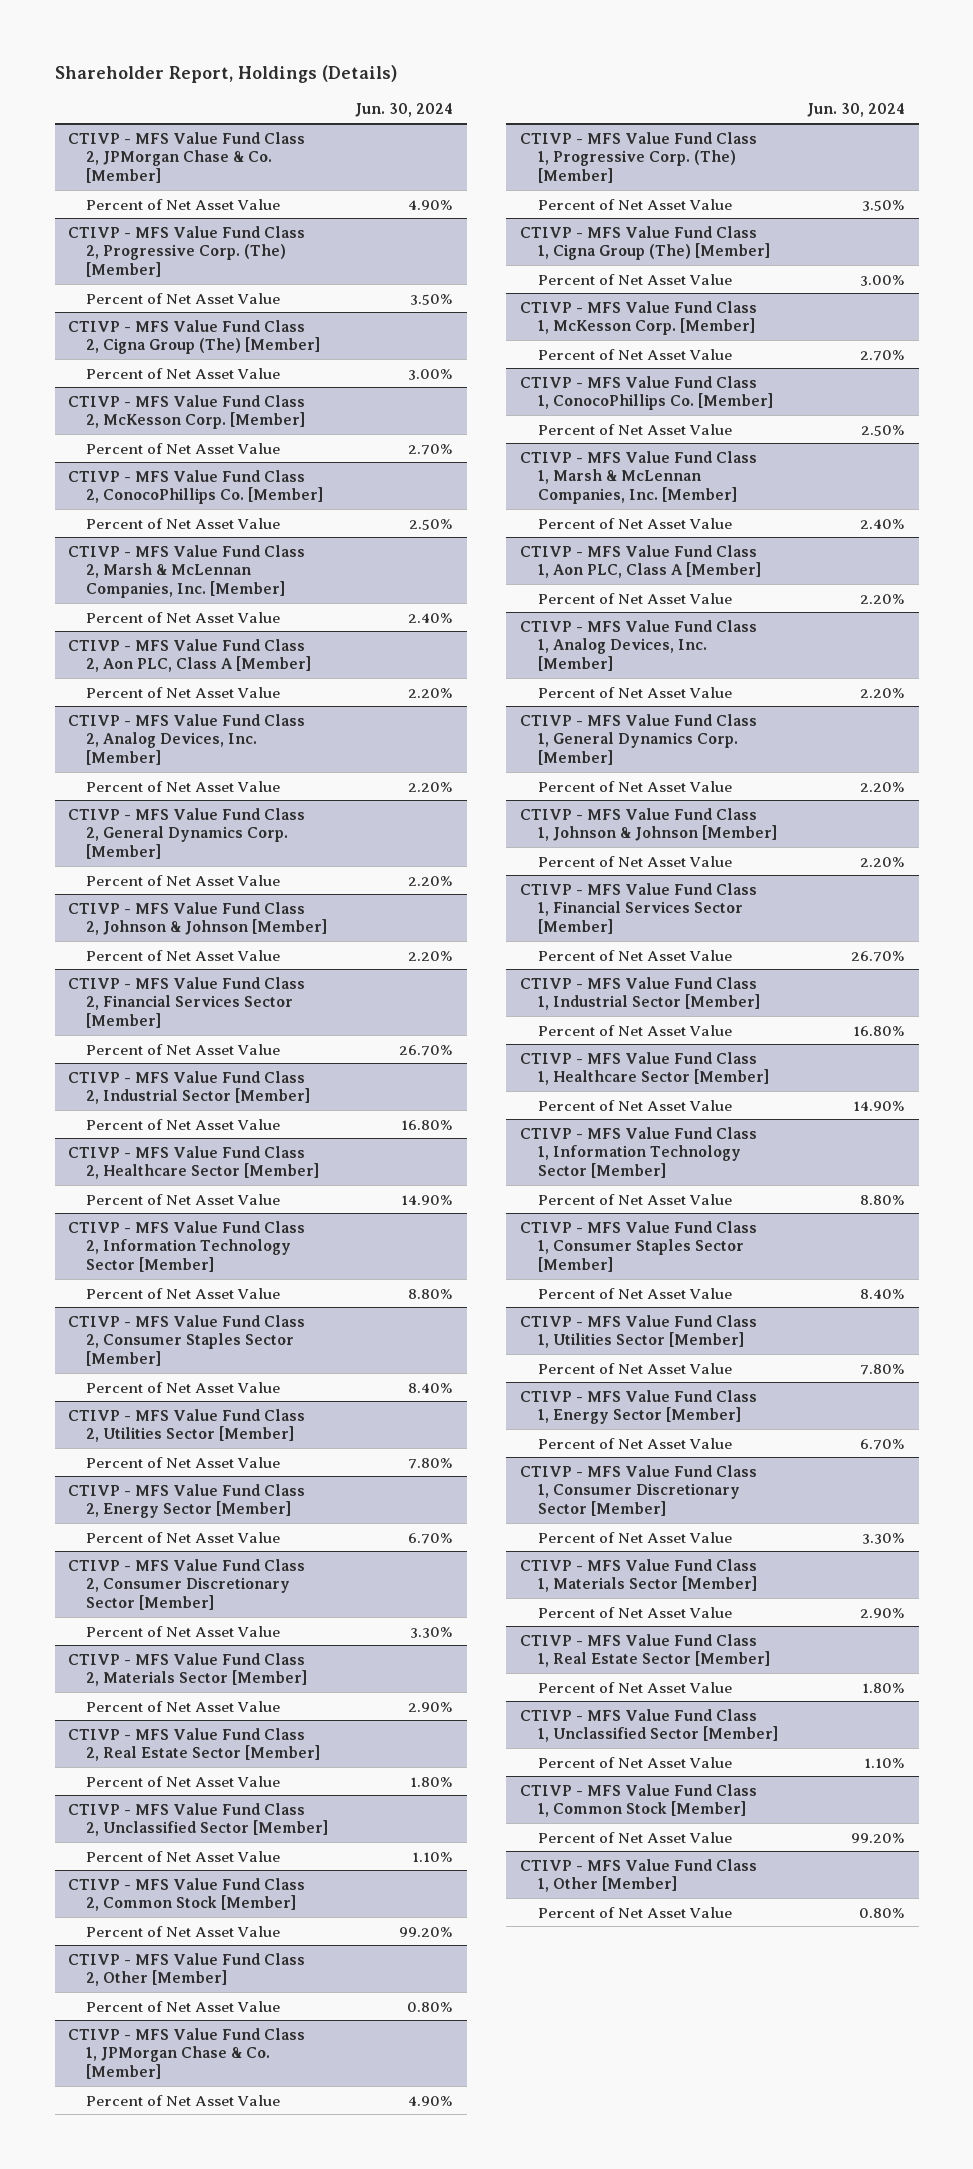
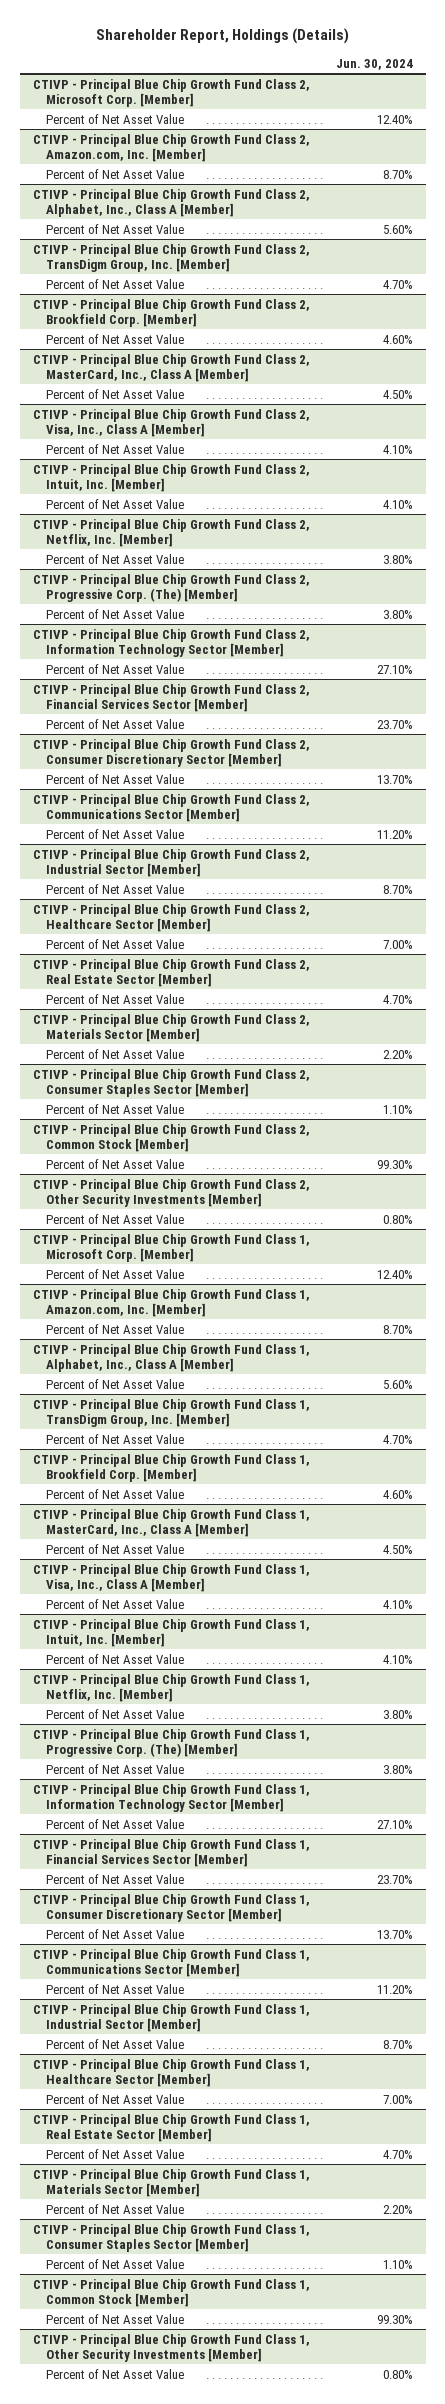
- CTIVP - MFS Value Fund Class 2, JPMorgan Chase & Co. [Member]
- Percent of Net Asset Value | 4.90%
- CTIVP - MFS Value Fund Class 2, Progressive Corp. (The) [Member]
- Percent of Net Asset Value | 3.50%
- CTIVP - MFS Value Fund Class 2, Cigna Group (The) [Member]
- Percent of Net Asset Value | 3.00%
- CTIVP - MFS Value Fund Class 2, McKesson Corp. [Member]
- Percent of Net Asset Value | 2.70%
- CTIVP - MFS Value Fund Class 2, ConocoPhillips Co. [Member]
- Percent of Net Asset Value | 2.50%
- CTIVP - MFS Value Fund Class 2, Marsh & McLennan Companies, Inc. [Member]
- Percent of Net Asset Value | 2.40%
- CTIVP - MFS Value Fund Class 2, Aon PLC, Class A [Member]
- Percent of Net Asset Value | 2.20%
- CTIVP - MFS Value Fund Class 2, Analog Devices, Inc. [Member]
- Percent of Net Asset Value | 2.20%
- CTIVP - MFS Value Fund Class 2, General Dynamics Corp. [Member]
- Percent of Net Asset Value | 2.20%
- CTIVP - MFS Value Fund Class 2, Johnson & Johnson [Member]
+ CTIVP - Principal Blue Chip Growth Fund Class 2, Microsoft Corp. [Member]
+ Percent of Net Asset Value | 12.40%
+ CTIVP - Principal Blue Chip Growth Fund Class 2, Amazon.com, Inc. [Member]
+ Percent of Net Asset Value | 8.70%
+ CTIVP - Principal Blue Chip Growth Fund Class 2, Alphabet, Inc., Class A [Member]
+ Percent of Net Asset Value | 5.60%
+ CTIVP - Principal Blue Chip Growth Fund Class 2, TransDigm Group, Inc. [Member]
+ Percent of Net Asset Value | 4.70%
+ CTIVP - Principal Blue Chip Growth Fund Class 2, Brookfield Corp. [Member]
+ Percent of Net Asset Value | 4.60%
+ CTIVP - Principal Blue Chip Growth Fund Class 2, MasterCard, Inc., Class A [Member]
+ Percent of Net Asset Value | 4.50%
+ CTIVP - Principal Blue Chip Growth Fund Class 2, Visa, Inc., Class A [Member]
+ Percent of Net Asset Value | 4.10%
+ CTIVP - Principal Blue Chip Growth Fund Class 2, Intuit, Inc. [Member]
+ Percent of Net Asset Value | 4.10%
+ CTIVP - Principal Blue Chip Growth Fund Class 2, Netflix, Inc. [Member]
+ Percent of Net Asset Value | 3.80%
+ CTIVP - Principal Blue Chip Growth Fund Class 2, Progressive Corp. (The) [Member]
+ Percent of Net Asset Value | 3.80%
+ CTIVP - Principal Blue Chip Growth Fund Class 2, Information Technology Sector [Member]
+ Percent of Net Asset Value | 27.10%
+ CTIVP - Principal Blue Chip Growth Fund Class 2, Financial Services Sector [Member]
+ Percent of Net Asset Value | 23.70%
+ CTIVP - Principal Blue Chip Growth Fund Class 2, Consumer Discretionary Sector [Member]
+ Percent of Net Asset Value | 13.70%
+ CTIVP - Principal Blue Chip Growth Fund Class 2, Communications Sector [Member]
+ Percent of Net Asset Value | 11.20%
+ CTIVP - Principal Blue Chip Growth Fund Class 2, Industrial Sector [Member]
+ Percent of Net Asset Value | 8.70%
+ CTIVP - Principal Blue Chip Growth Fund Class 2, Healthcare Sector [Member]
+ Percent of Net Asset Value | 7.00%
+ CTIVP - Principal Blue Chip Growth Fund Class 2, Real Estate Sector [Member]
+ Percent of Net Asset Value | 4.70%
+ CTIVP - Principal Blue Chip Growth Fund Class 2, Materials Sector [Member]
- CTIVP - MFS Value Fund Class 2, Financial Services Sector [Member]
- Percent of Net Asset Value | 26.70%
- CTIVP - MFS Value Fund Class 2, Industrial Sector [Member]
- Percent of Net Asset Value | 16.80%
- CTIVP - MFS Value Fund Class 2, Healthcare Sector [Member]
- Percent of Net Asset Value | 14.90%
- CTIVP - MFS Value Fund Class 2, Information Technology Sector [Member]
- Percent of Net Asset Value | 8.80%
- CTIVP - MFS Value Fund Class 2, Consumer Staples Sector [Member]
- Percent of Net Asset Value | 8.40%
- CTIVP - MFS Value Fund Class 2, Utilities Sector [Member]
- Percent of Net Asset Value | 7.80%
- CTIVP - MFS Value Fund Class 2, Energy Sector [Member]
- Percent of Net Asset Value | 6.70%
- CTIVP - MFS Value Fund Class 2, Consumer Discretionary Sector [Member]
- Percent of Net Asset Value | 3.30%
- CTIVP - MFS Value Fund Class 2, Materials Sector [Member]
- Percent of Net Asset Value | 2.90%
- CTIVP - MFS Value Fund Class 2, Real Estate Sector [Member]
- Percent of Net Asset Value | 1.80%
- CTIVP - MFS Value Fund Class 2, Unclassified Sector [Member]
+ CTIVP - Principal Blue Chip Growth Fund Class 2, Consumer Staples Sector [Member]
- CTIVP - MFS Value Fund Class 2, Common Stock [Member]
- Percent of Net Asset Value | 99.20%
- CTIVP - MFS Value Fund Class 2, Other [Member]
+ CTIVP - Principal Blue Chip Growth Fund Class 2, Common Stock [Member]
+ Percent of Net Asset Value | 99.30%
+ CTIVP - Principal Blue Chip Growth Fund Class 2, Other Security Investments [Member]
- CTIVP - MFS Value Fund Class 1, JPMorgan Chase & Co. [Member]
- Percent of Net Asset Value | 4.90%
- CTIVP - MFS Value Fund Class 1, Progressive Corp. (The) [Member]
- Percent of Net Asset Value | 3.50%
- CTIVP - MFS Value Fund Class 1, Cigna Group (The) [Member]
- Percent of Net Asset Value | 3.00%
- CTIVP - MFS Value Fund Class 1, McKesson Corp. [Member]
- Percent of Net Asset Value | 2.70%
- CTIVP - MFS Value Fund Class 1, ConocoPhillips Co. [Member]
- Percent of Net Asset Value | 2.50%
- CTIVP - MFS Value Fund Class 1, Marsh & McLennan Companies, Inc. [Member]
- Percent of Net Asset Value | 2.40%
- CTIVP - MFS Value Fund Class 1, Aon PLC, Class A [Member]
- Percent of Net Asset Value | 2.20%
- CTIVP - MFS Value Fund Class 1, Analog Devices, Inc. [Member]
- Percent of Net Asset Value | 2.20%
- CTIVP - MFS Value Fund Class 1, General Dynamics Corp. [Member]
- Percent of Net Asset Value | 2.20%
- CTIVP - MFS Value Fund Class 1, Johnson & Johnson [Member]
+ CTIVP - Principal Blue Chip Growth Fund Class 1, Microsoft Corp. [Member]
+ Percent of Net Asset Value | 12.40%
+ CTIVP - Principal Blue Chip Growth Fund Class 1, Amazon.com, Inc. [Member]
+ Percent of Net Asset Value | 8.70%
+ CTIVP - Principal Blue Chip Growth Fund Class 1, Alphabet, Inc., Class A [Member]
+ Percent of Net Asset Value | 5.60%
+ CTIVP - Principal Blue Chip Growth Fund Class 1, TransDigm Group, Inc. [Member]
+ Percent of Net Asset Value | 4.70%
+ CTIVP - Principal Blue Chip Growth Fund Class 1, Brookfield Corp. [Member]
+ Percent of Net Asset Value | 4.60%
+ CTIVP - Principal Blue Chip Growth Fund Class 1, MasterCard, Inc., Class A [Member]
+ Percent of Net Asset Value | 4.50%
+ CTIVP - Principal Blue Chip Growth Fund Class 1, Visa, Inc., Class A [Member]
+ Percent of Net Asset Value | 4.10%
+ CTIVP - Principal Blue Chip Growth Fund Class 1, Intuit, Inc. [Member]
+ Percent of Net Asset Value | 4.10%
+ CTIVP - Principal Blue Chip Growth Fund Class 1, Netflix, Inc. [Member]
+ Percent of Net Asset Value | 3.80%
+ CTIVP - Principal Blue Chip Growth Fund Class 1, Progressive Corp. (The) [Member]
+ Percent of Net Asset Value | 3.80%
+ CTIVP - Principal Blue Chip Growth Fund Class 1, Information Technology Sector [Member]
+ Percent of Net Asset Value | 27.10%
+ CTIVP - Principal Blue Chip Growth Fund Class 1, Financial Services Sector [Member]
+ Percent of Net Asset Value | 23.70%
+ CTIVP - Principal Blue Chip Growth Fund Class 1, Consumer Discretionary Sector [Member]
+ Percent of Net Asset Value | 13.70%
+ CTIVP - Principal Blue Chip Growth Fund Class 1, Communications Sector [Member]
+ Percent of Net Asset Value | 11.20%
+ CTIVP - Principal Blue Chip Growth Fund Class 1, Industrial Sector [Member]
+ Percent of Net Asset Value | 8.70%
+ CTIVP - Principal Blue Chip Growth Fund Class 1, Healthcare Sector [Member]
+ Percent of Net Asset Value | 7.00%
+ CTIVP - Principal Blue Chip Growth Fund Class 1, Real Estate Sector [Member]
+ Percent of Net Asset Value | 4.70%
+ CTIVP - Principal Blue Chip Growth Fund Class 1, Materials Sector [Member]
- CTIVP - MFS Value Fund Class 1, Financial Services Sector [Member]
- Percent of Net Asset Value | 26.70%
- CTIVP - MFS Value Fund Class 1, Industrial Sector [Member]
- Percent of Net Asset Value | 16.80%
- CTIVP - MFS Value Fund Class 1, Healthcare Sector [Member]
- Percent of Net Asset Value | 14.90%
- CTIVP - MFS Value Fund Class 1, Information Technology Sector [Member]
- Percent of Net Asset Value | 8.80%
- CTIVP - MFS Value Fund Class 1, Consumer Staples Sector [Member]
- Percent of Net Asset Value | 8.40%
- CTIVP - MFS Value Fund Class 1, Utilities Sector [Member]
- Percent of Net Asset Value | 7.80%
- CTIVP - MFS Value Fund Class 1, Energy Sector [Member]
- Percent of Net Asset Value | 6.70%
- CTIVP - MFS Value Fund Class 1, Consumer Discretionary Sector [Member]
- Percent of Net Asset Value | 3.30%
- CTIVP - MFS Value Fund Class 1, Materials Sector [Member]
- Percent of Net Asset Value | 2.90%
- CTIVP - MFS Value Fund Class 1, Real Estate Sector [Member]
- Percent of Net Asset Value | 1.80%
- CTIVP - MFS Value Fund Class 1, Unclassified Sector [Member]
+ CTIVP - Principal Blue Chip Growth Fund Class 1, Consumer Staples Sector [Member]
- CTIVP - MFS Value Fund Class 1, Common Stock [Member]
- Percent of Net Asset Value | 99.20%
- CTIVP - MFS Value Fund Class 1, Other [Member]
+ CTIVP - Principal Blue Chip Growth Fund Class 1, Common Stock [Member]
+ Percent of Net Asset Value | 99.30%
+ CTIVP - Principal Blue Chip Growth Fund Class 1, Other Security Investments [Member]

